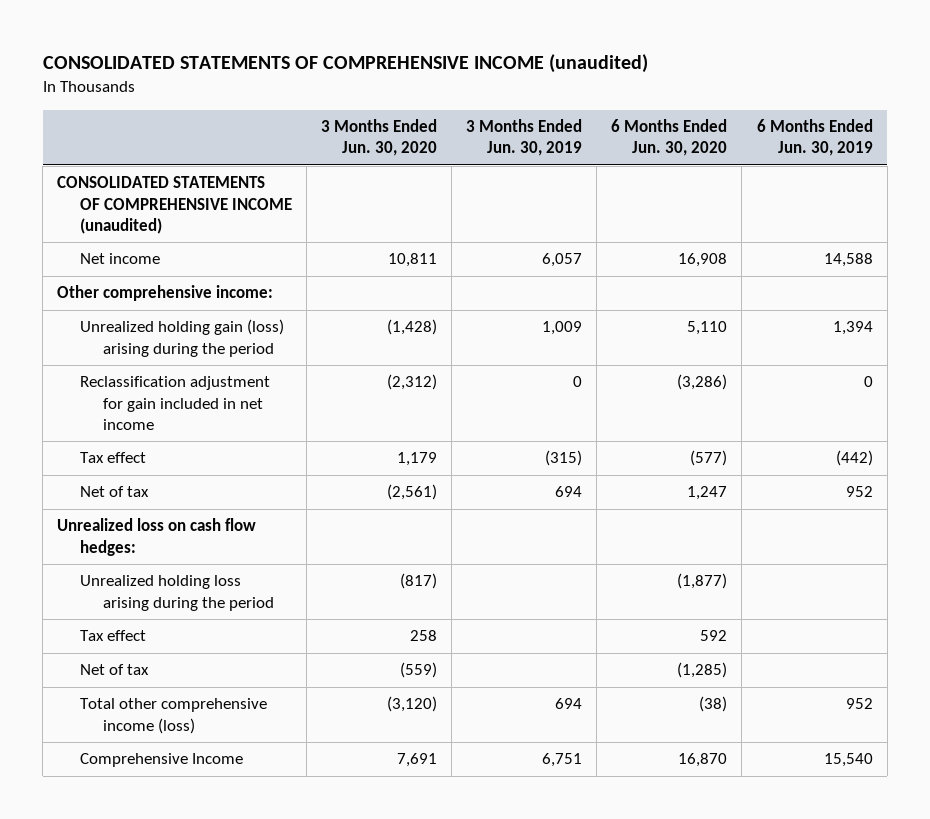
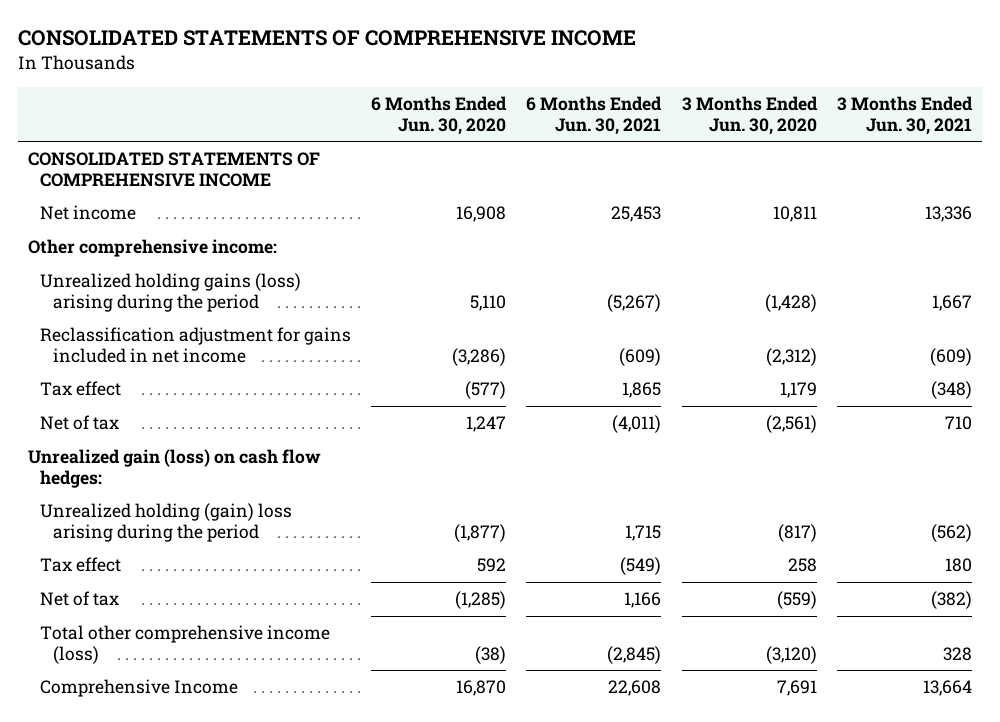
- CONSOLIDATED STATEMENTS OF COMPREHENSIVE INCOME (unaudited)
+ CONSOLIDATED STATEMENTS OF COMPREHENSIVE INCOME
- | 3 Months Ended Jun. 30, 2020 | 3 Months Ended Jun. 30, 2019 | 6 Months Ended Jun. 30, 2020 | 6 Months Ended Jun. 30, 2019
+ | 6 Months Ended Jun. 30, 2020 | 6 Months Ended Jun. 30, 2021 | 3 Months Ended Jun. 30, 2020 | 3 Months Ended Jun. 30, 2021
- CONSOLIDATED STATEMENTS OF COMPREHENSIVE INCOME (unaudited)
+ CONSOLIDATED STATEMENTS OF COMPREHENSIVE INCOME
- Unrealized holding gain (loss) arising during the period | (1,428) | 1,009 | 5,110 | 1,394
- Reclassification adjustment for gain included in net income | (2,312) | 0 | (3,286) | 0
+ Unrealized holding gains (loss) arising during the period | 5,110 | (5,267) | (1,428) | 1,667
+ Reclassification adjustment for gains included in net income | (3,286) | (609) | (2,312) | (609)
- Unrealized loss on cash flow hedges:
- Unrealized holding loss arising during the period | (817) | | (1,877) |
+ Unrealized gain (loss) on cash flow hedges:
+ Unrealized holding (gain) loss arising during the period | (1,877) | 1,715 | (817) | (562)

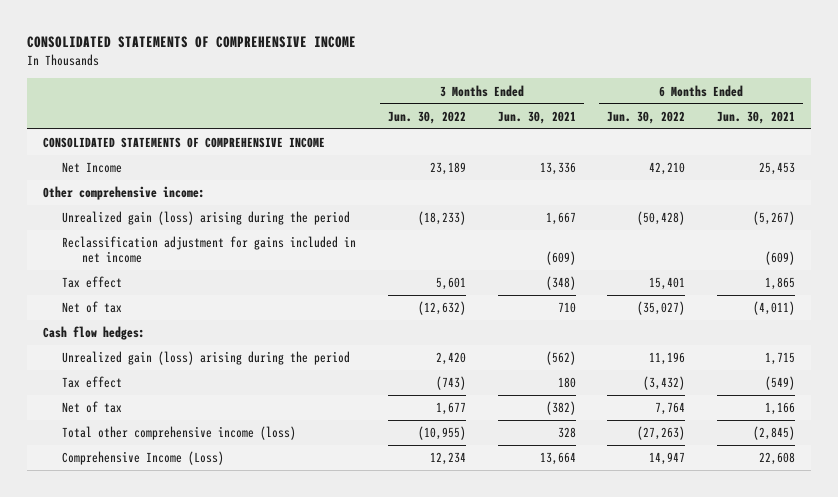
- | 6 Months Ended Jun. 30, 2020 | 6 Months Ended Jun. 30, 2021 | 3 Months Ended Jun. 30, 2020 | 3 Months Ended Jun. 30, 2021
+ | 3 Months Ended Jun. 30, 2022 | 3 Months Ended Jun. 30, 2021 | 6 Months Ended Jun. 30, 2022 | 6 Months Ended Jun. 30, 2021
- Net income | 16,908 | 25,453 | 10,811 | 13,336
+ Net Income | 23,189 | 13,336 | 42,210 | 25,453
- Unrealized holding gains (loss) arising during the period | 5,110 | (5,267) | (1,428) | 1,667
+ Unrealized gain (loss) arising during the period | (18,233) | 1,667 | (50,428) | (5,267)
- Unrealized gain (loss) on cash flow hedges:
- Unrealized holding (gain) loss arising during the period | (1,877) | 1,715 | (817) | (562)
+ Cash flow hedges:
+ Unrealized gain (loss) arising during the period | 2,420 | (562) | 11,196 | 1,715
- Comprehensive Income | 16,870 | 22,608 | 7,691 | 13,664
+ Comprehensive Income (Loss) | 12,234 | 13,664 | 14,947 | 22,608

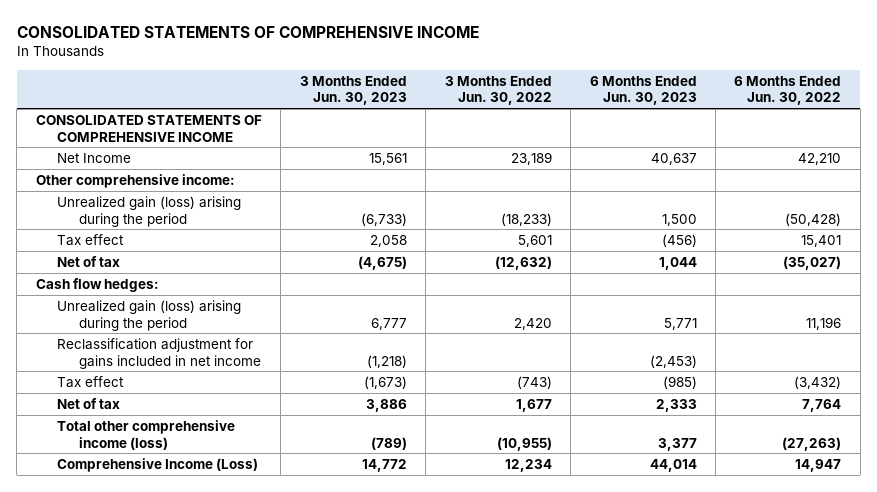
- | 3 Months Ended Jun. 30, 2022 | 3 Months Ended Jun. 30, 2021 | 6 Months Ended Jun. 30, 2022 | 6 Months Ended Jun. 30, 2021
+ | 3 Months Ended Jun. 30, 2023 | 3 Months Ended Jun. 30, 2022 | 6 Months Ended Jun. 30, 2023 | 6 Months Ended Jun. 30, 2022
moved down: Reclassification adjustment for gains included in net income | (1,218) | | (2,453) |

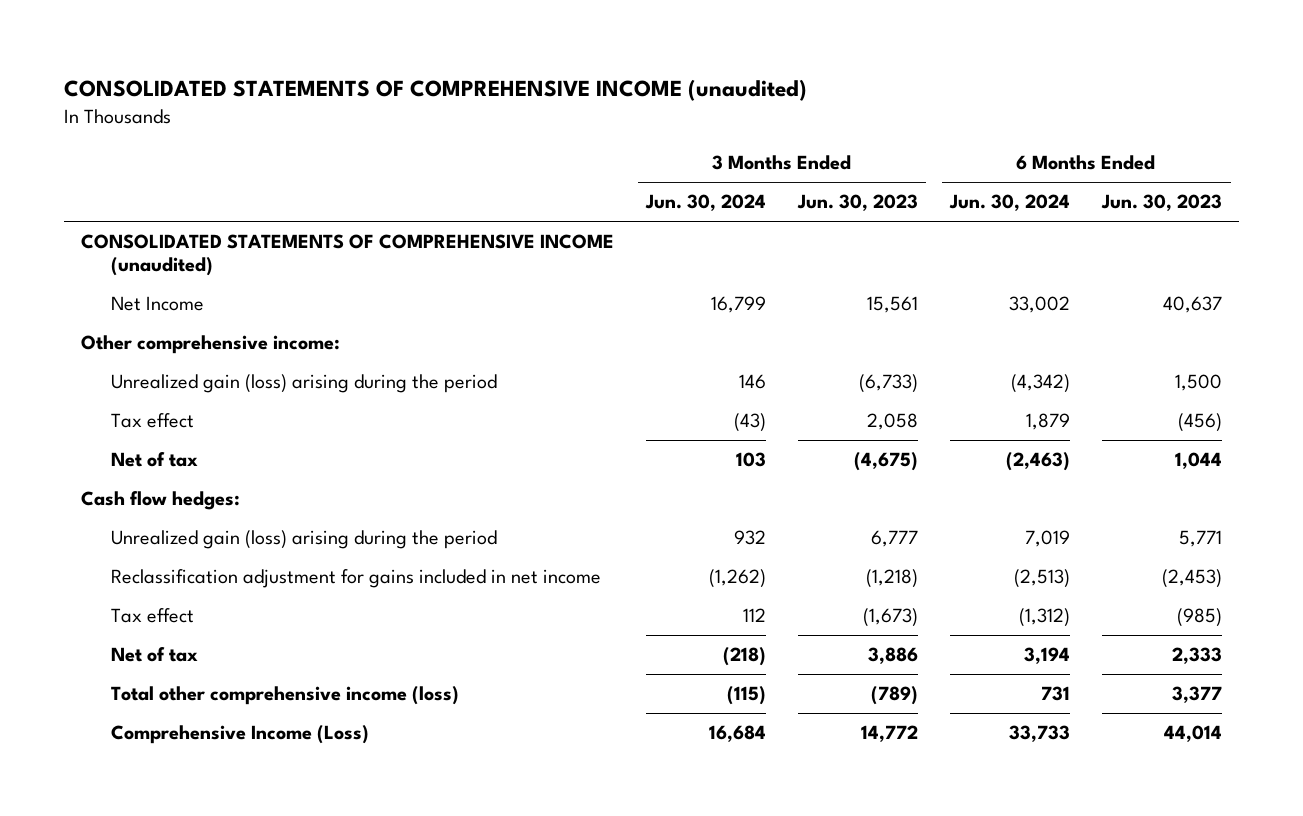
- CONSOLIDATED STATEMENTS OF COMPREHENSIVE INCOME
+ CONSOLIDATED STATEMENTS OF COMPREHENSIVE INCOME (unaudited)
- | 3 Months Ended Jun. 30, 2023 | 3 Months Ended Jun. 30, 2022 | 6 Months Ended Jun. 30, 2023 | 6 Months Ended Jun. 30, 2022
+ | 3 Months Ended Jun. 30, 2024 | 3 Months Ended Jun. 30, 2023 | 6 Months Ended Jun. 30, 2024 | 6 Months Ended Jun. 30, 2023
- CONSOLIDATED STATEMENTS OF COMPREHENSIVE INCOME
+ CONSOLIDATED STATEMENTS OF COMPREHENSIVE INCOME (unaudited)

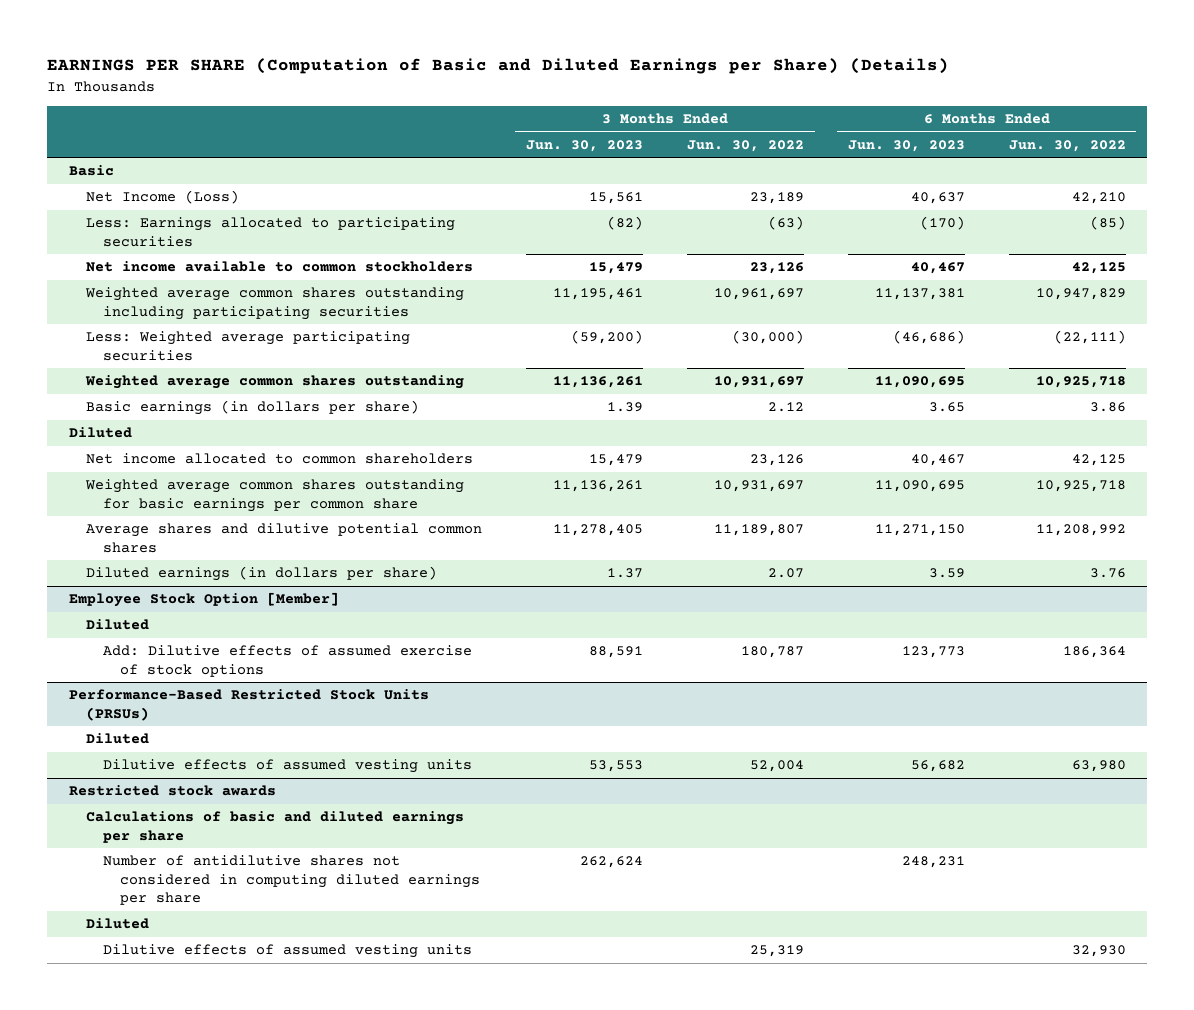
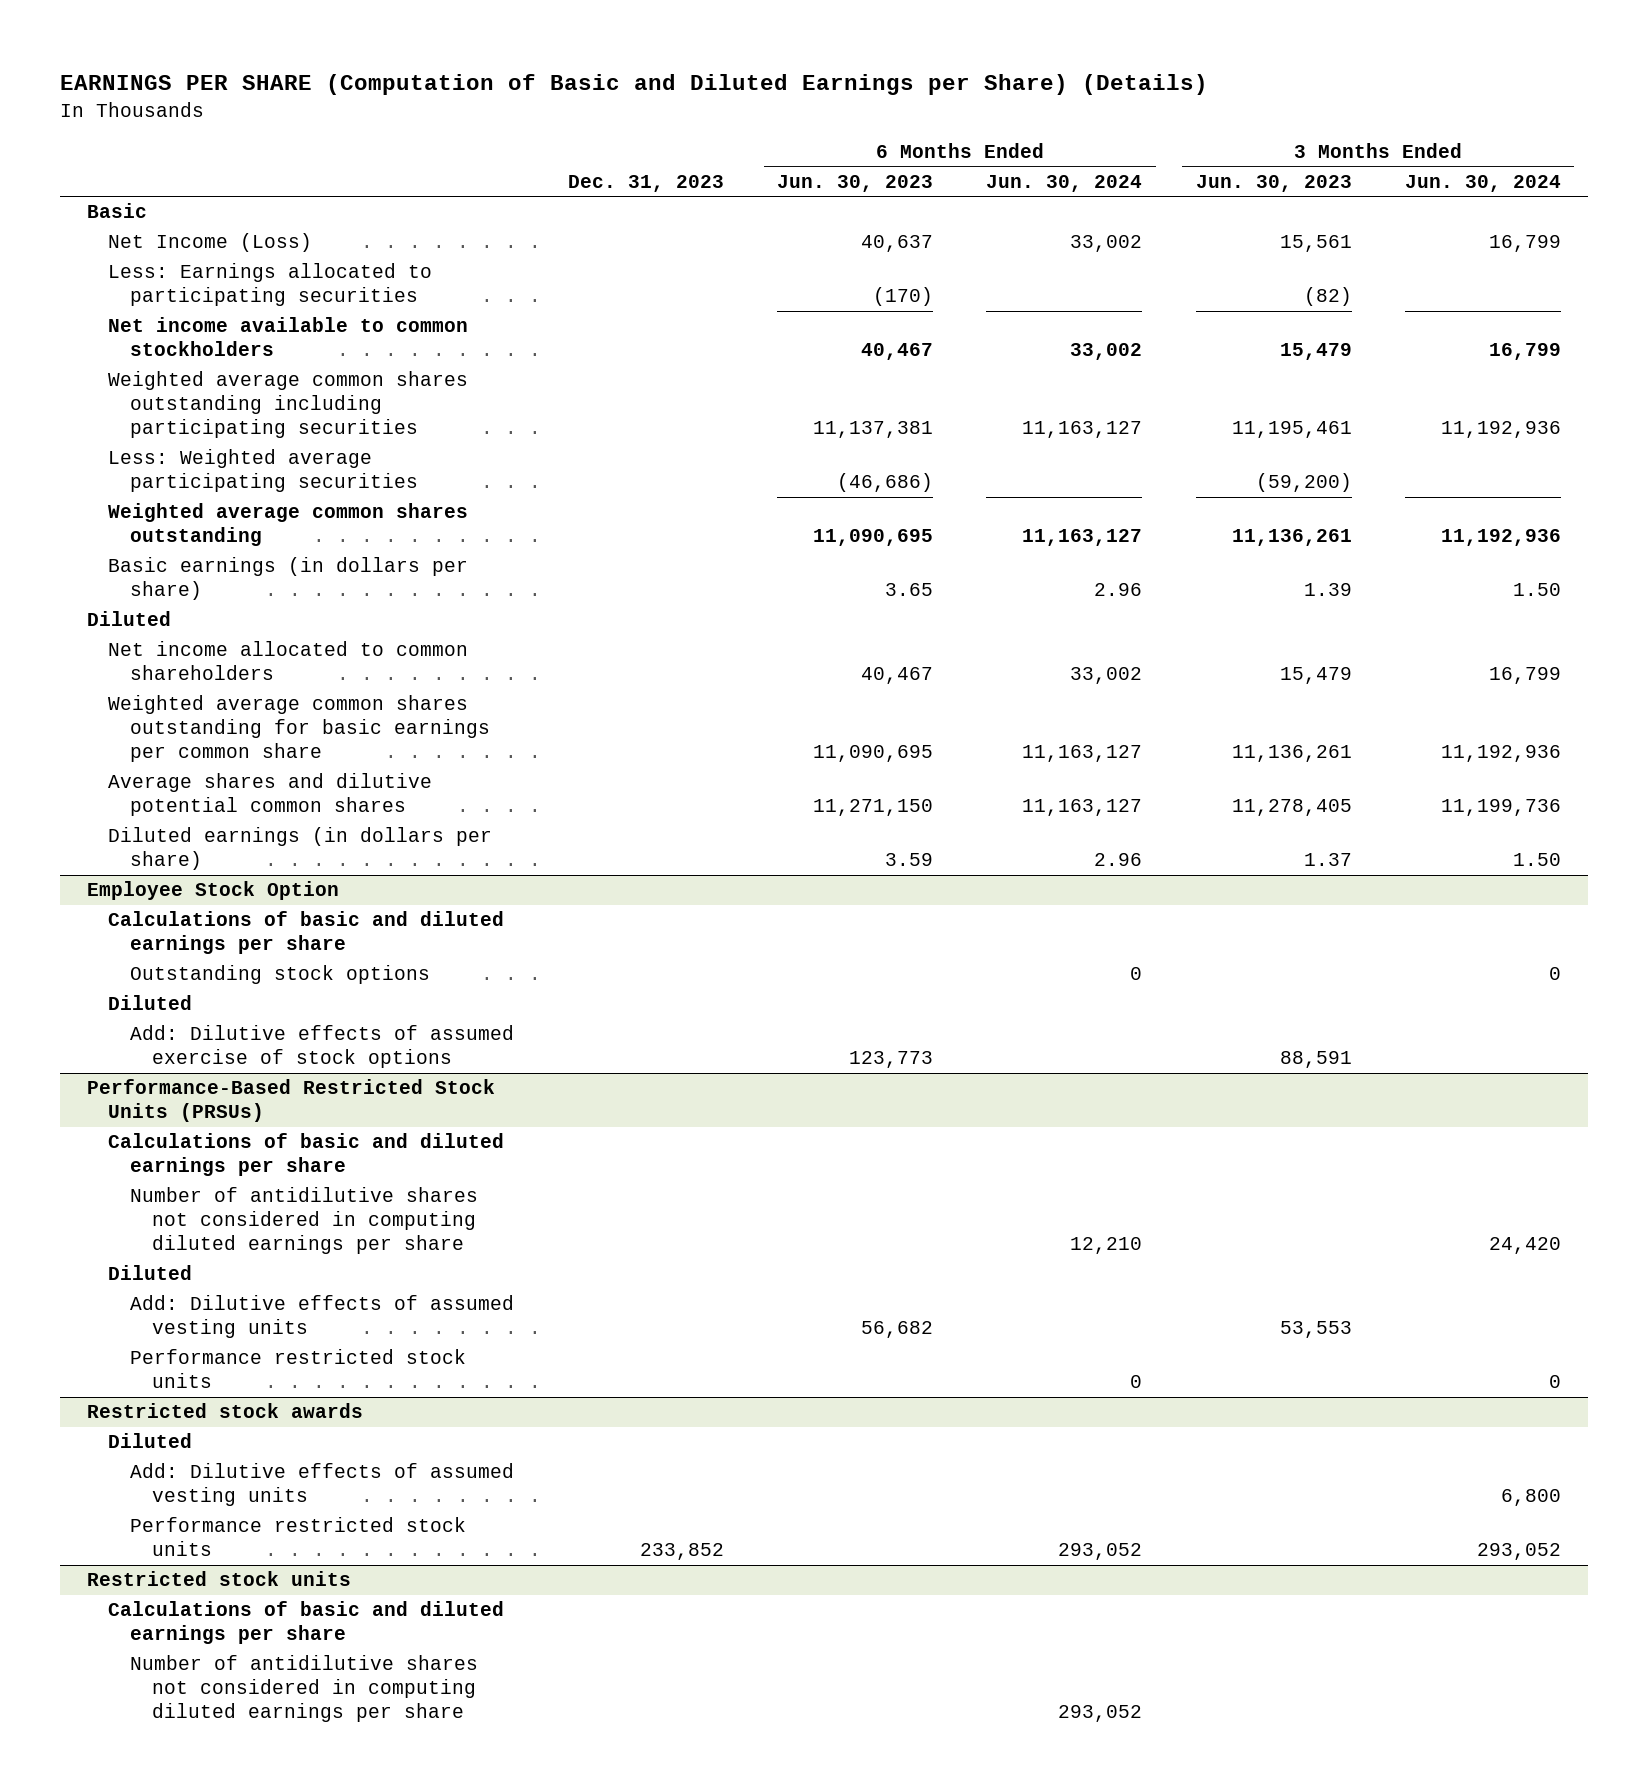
- | 3 Months Ended Jun. 30, 2023 | 3 Months Ended Jun. 30, 2022 | 6 Months Ended Jun. 30, 2023 | 6 Months Ended Jun. 30, 2022
+ | Dec. 31, 2023 | 6 Months Ended Jun. 30, 2023 | 6 Months Ended Jun. 30, 2024 | 3 Months Ended Jun. 30, 2023 | 3 Months Ended Jun. 30, 2024
- Employee Stock Option [Member]
+ Employee Stock Option
+ Calculations of basic and diluted earnings per share
+ Outstanding stock options | | | 0 | | 0
@ Performance-Based Restricted Stock Units (PRSUs)
+ Calculations of basic and diluted earnings per share
+ Number of antidilutive shares not considered in computing diluted earnings per share | | | 12,210 | | 24,420
- Dilutive effects of assumed vesting units | 53,553 | 52,004 | 56,682 | 63,980
+ Add: Dilutive effects of assumed vesting units | | 56,682 | | 53,553 |
+ Performance restricted stock units | | | 0 | | 0
@ Restricted stock awards
- Calculations of basic and diluted earnings per share
- Number of antidilutive shares not considered in computing diluted earnings per share | 262,624 | | 248,231 |
- Dilutive effects of assumed vesting units | | 25,319 | | 32,930
+ Add: Dilutive effects of assumed vesting units | | | | | 6,800
+ Performance restricted stock units | 233,852 | | 293,052 | | 293,052
+ Restricted stock units
+ Calculations of basic and diluted earnings per share
+ Number of antidilutive shares not considered in computing diluted earnings per share | | | 293,052 | |

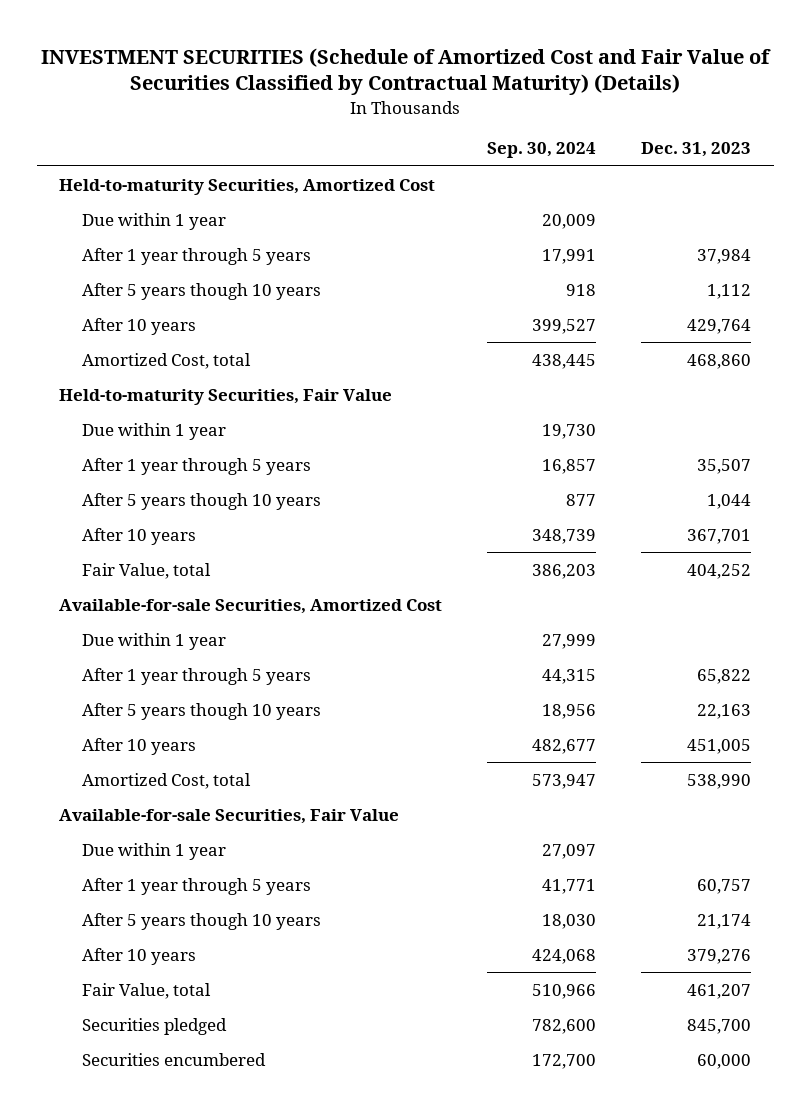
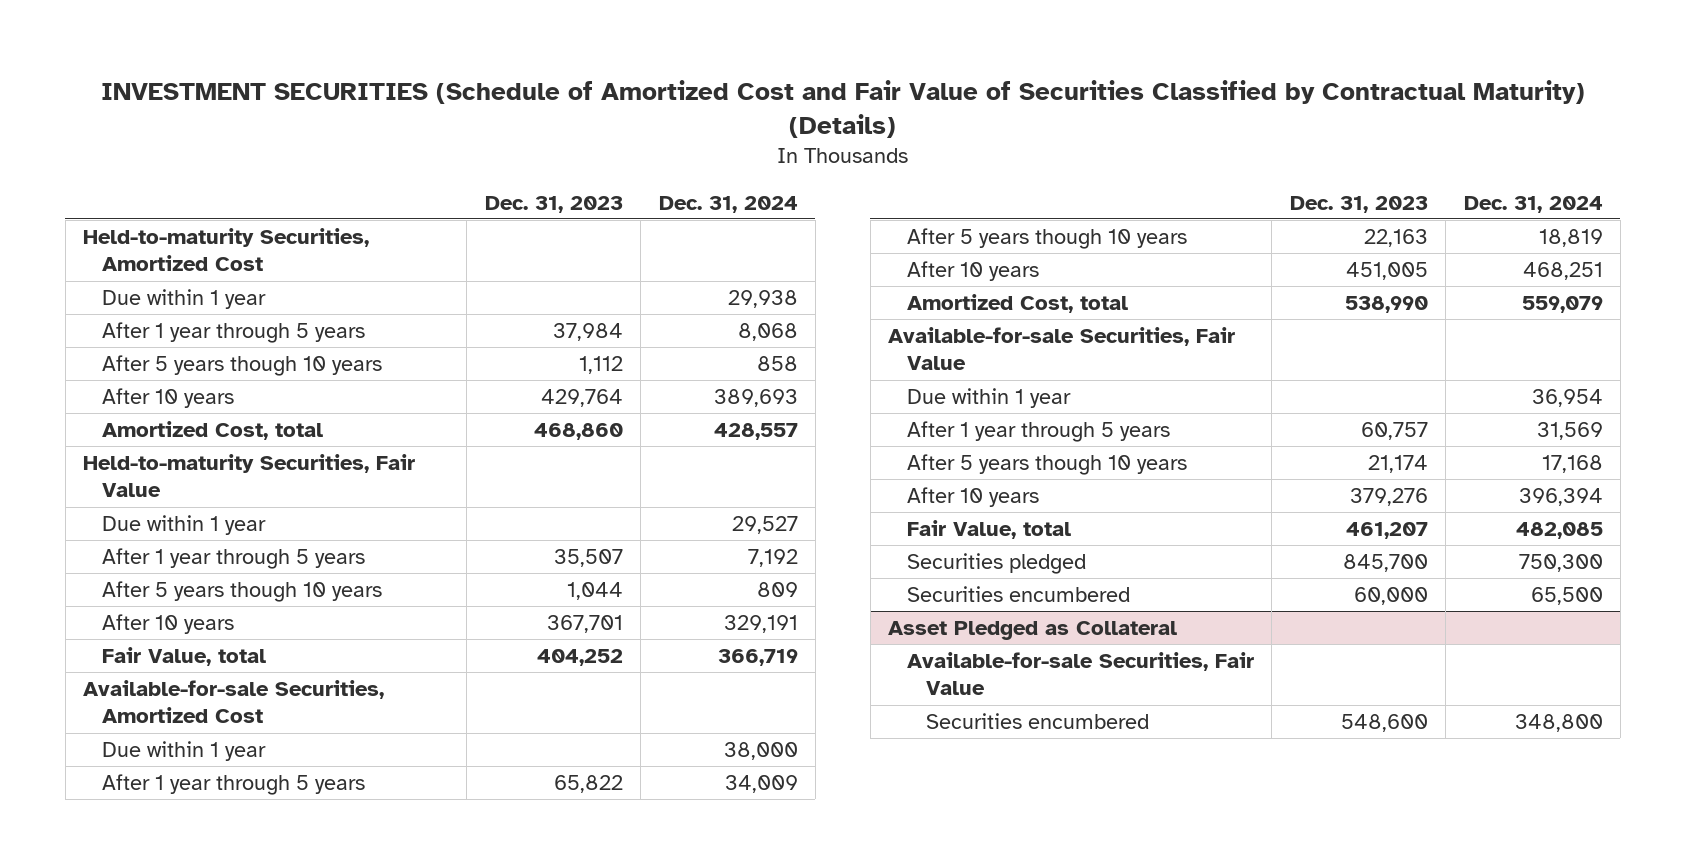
- | Sep. 30, 2024 | Dec. 31, 2023
+ | Dec. 31, 2023 | Dec. 31, 2024
+ Asset Pledged as Collateral
+ Available-for-sale Securities, Fair Value
+ Securities encumbered | 548,600 | 348,800

